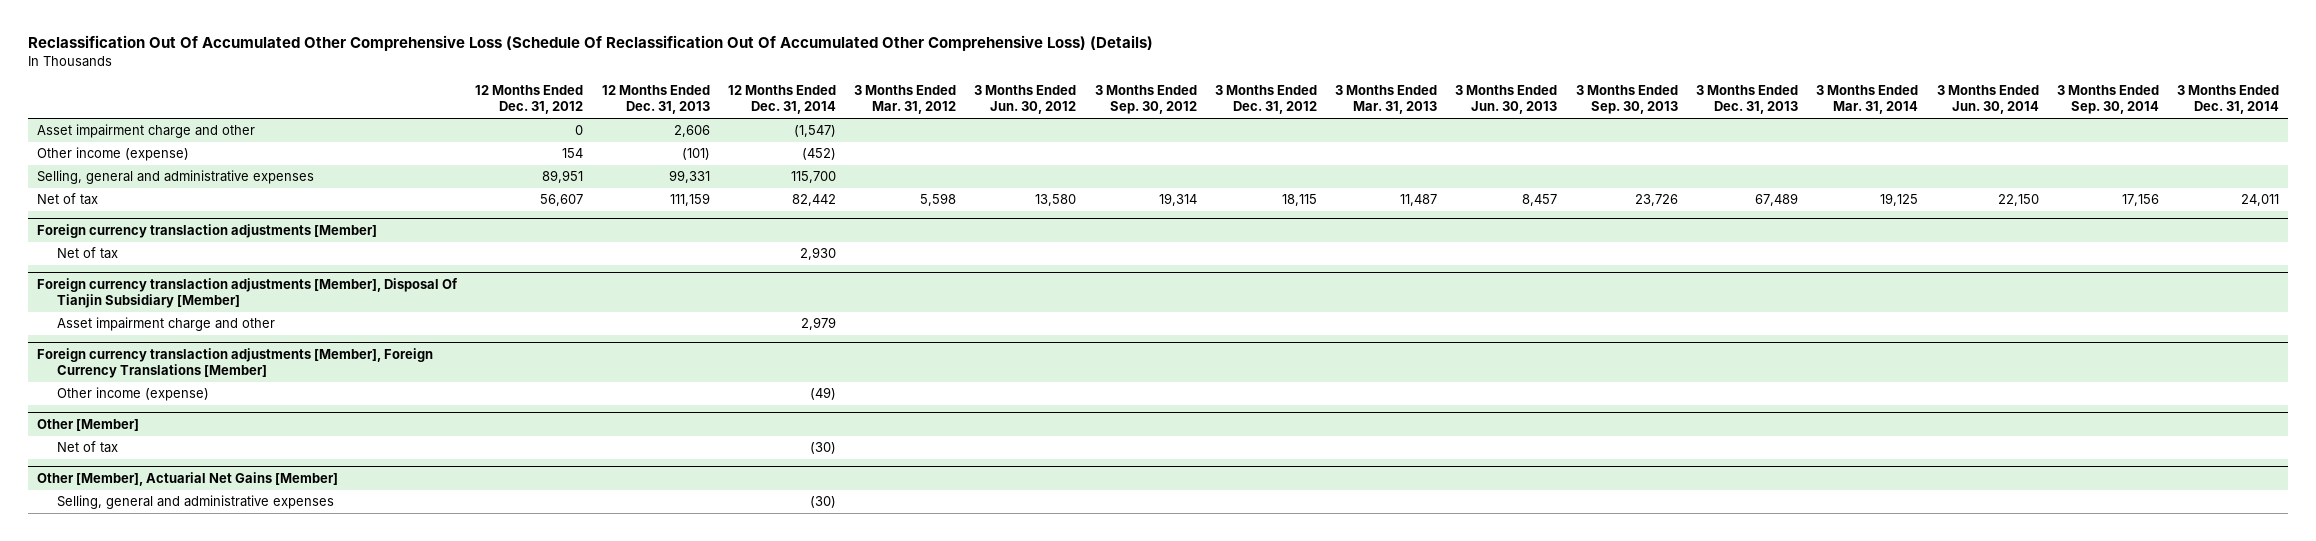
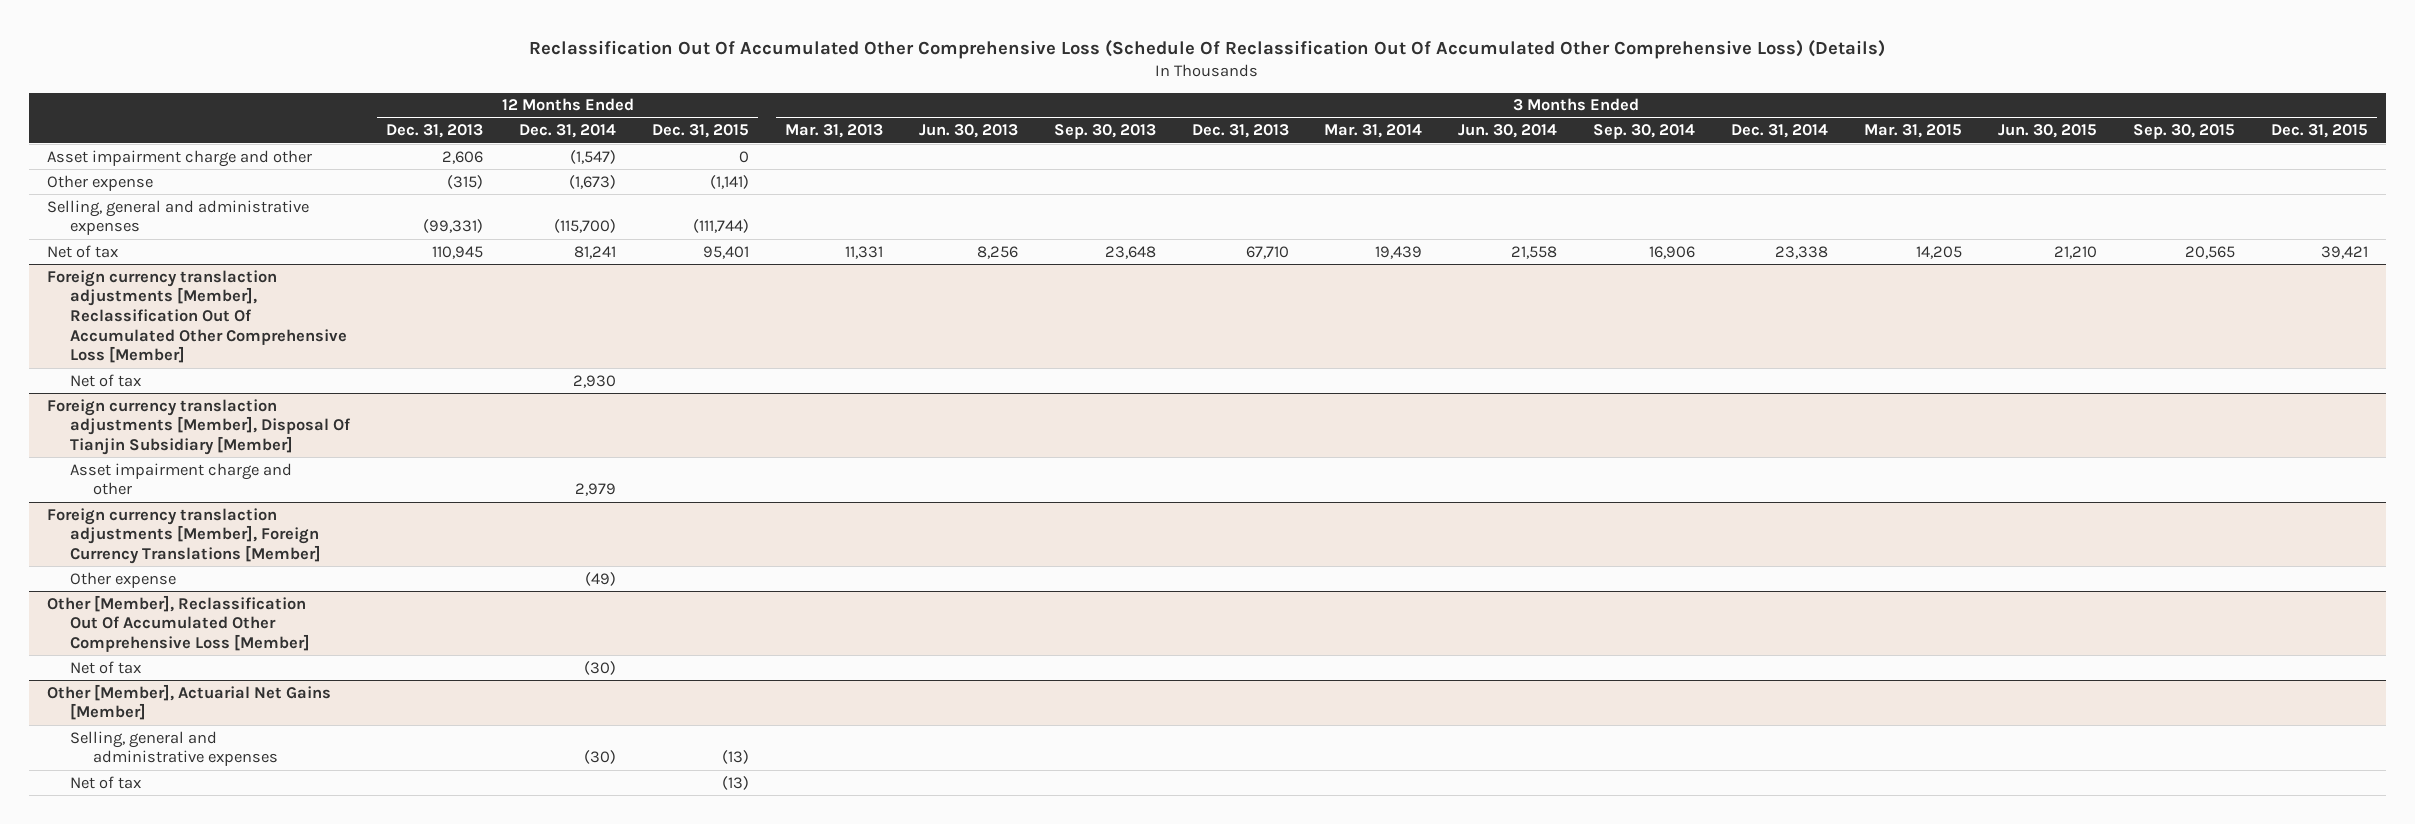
- | 12 Months Ended Dec. 31, 2012 | 12 Months Ended Dec. 31, 2013 | 12 Months Ended Dec. 31, 2014 | 3 Months Ended Mar. 31, 2012 | 3 Months Ended Jun. 30, 2012 | 3 Months Ended Sep. 30, 2012 | 3 Months Ended Dec. 31, 2012 | 3 Months Ended Mar. 31, 2013 | 3 Months Ended Jun. 30, 2013 | 3 Months Ended Sep. 30, 2013 | 3 Months Ended Dec. 31, 2013 | 3 Months Ended Mar. 31, 2014 | 3 Months Ended Jun. 30, 2014 | 3 Months Ended Sep. 30, 2014 | 3 Months Ended Dec. 31, 2014
+ | 12 Months Ended Dec. 31, 2013 | 12 Months Ended Dec. 31, 2014 | 12 Months Ended Dec. 31, 2015 | 3 Months Ended Mar. 31, 2013 | 3 Months Ended Jun. 30, 2013 | 3 Months Ended Sep. 30, 2013 | 3 Months Ended Dec. 31, 2013 | 3 Months Ended Mar. 31, 2014 | 3 Months Ended Jun. 30, 2014 | 3 Months Ended Sep. 30, 2014 | 3 Months Ended Dec. 31, 2014 | 3 Months Ended Mar. 31, 2015 | 3 Months Ended Jun. 30, 2015 | 3 Months Ended Sep. 30, 2015 | 3 Months Ended Dec. 31, 2015
- Other income (expense) | 154 | (101) | (452) | | | | | | | | | | | |
- Selling, general and administrative expenses | 89,951 | 99,331 | 115,700 | | | | | | | | | | | |
- Net of tax | 56,607 | 111,159 | 82,442 | 5,598 | 13,580 | 19,314 | 18,115 | 11,487 | 8,457 | 23,726 | 67,489 | 19,125 | 22,150 | 17,156 | 24,011
- Foreign currency translaction adjustments [Member]
+ Other expense | (315) | (1,673) | (1,141) | | | | | | | | | | | |
+ Selling, general and administrative expenses | (99,331) | (115,700) | (111,744) | | | | | | | | | | | |
+ Net of tax | 110,945 | 81,241 | 95,401 | 11,331 | 8,256 | 23,648 | 67,710 | 19,439 | 21,558 | 16,906 | 23,338 | 14,205 | 21,210 | 20,565 | 39,421
+ Foreign currency translaction adjustments [Member], Reclassification Out Of Accumulated Other Comprehensive Loss [Member]
@ Foreign currency translaction adjustments [Member], Foreign Currency Translations [Member]
- Other income (expense) | | | (49) | | | | | | | | | | | |
- Other [Member]
@ Foreign currency translaction adjustments [Member], Foreign Currency Translations [Member]
+ Other expense | | (49) | | | | | | | | | | | | |
+ Other [Member], Reclassification Out Of Accumulated Other Comprehensive Loss [Member]
@ Other [Member], Actuarial Net Gains [Member]
+ Net of tax | | | (13) | | | | | | | | | | | |

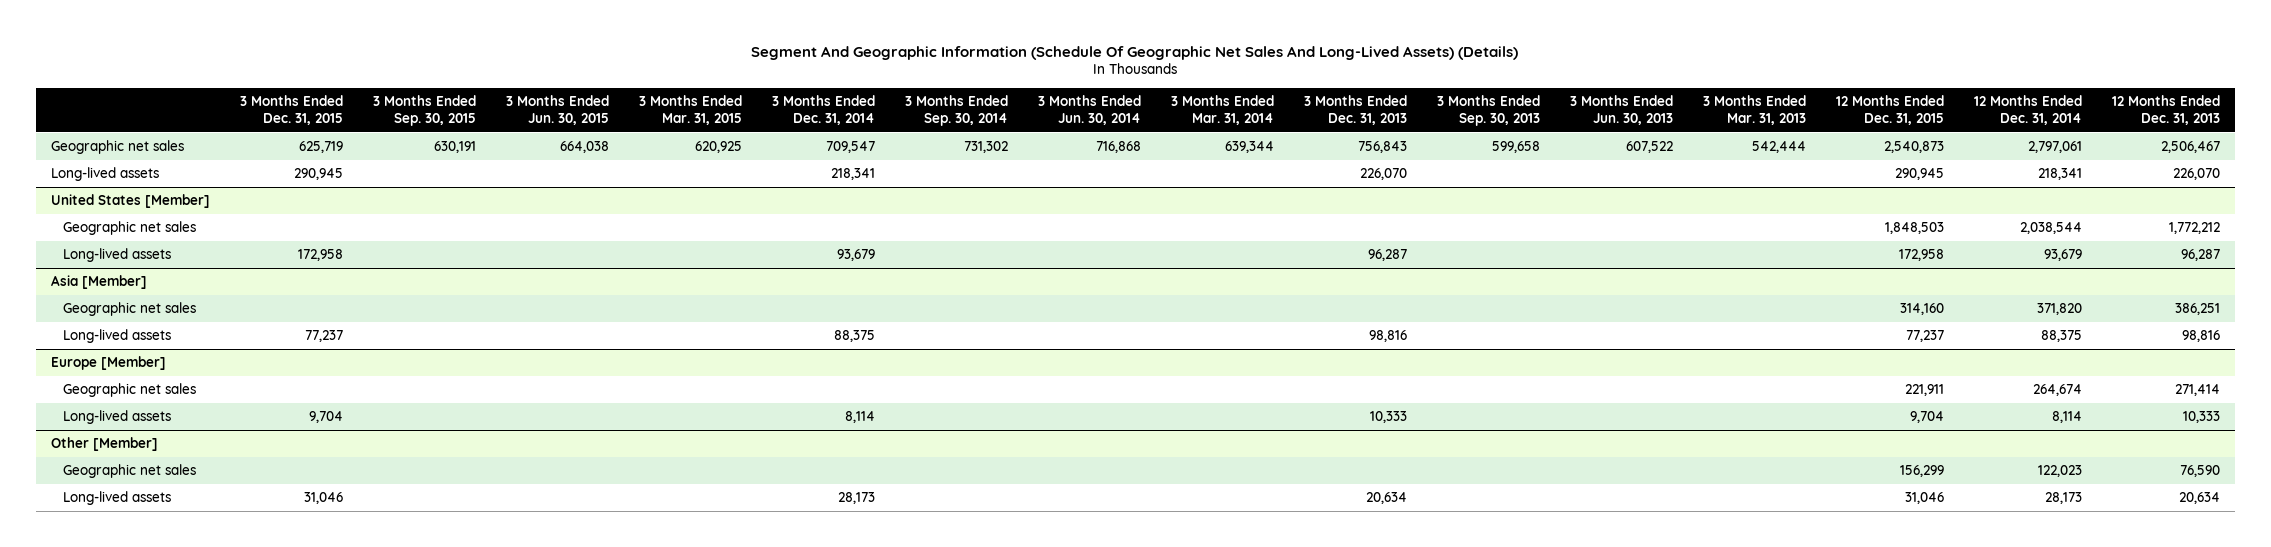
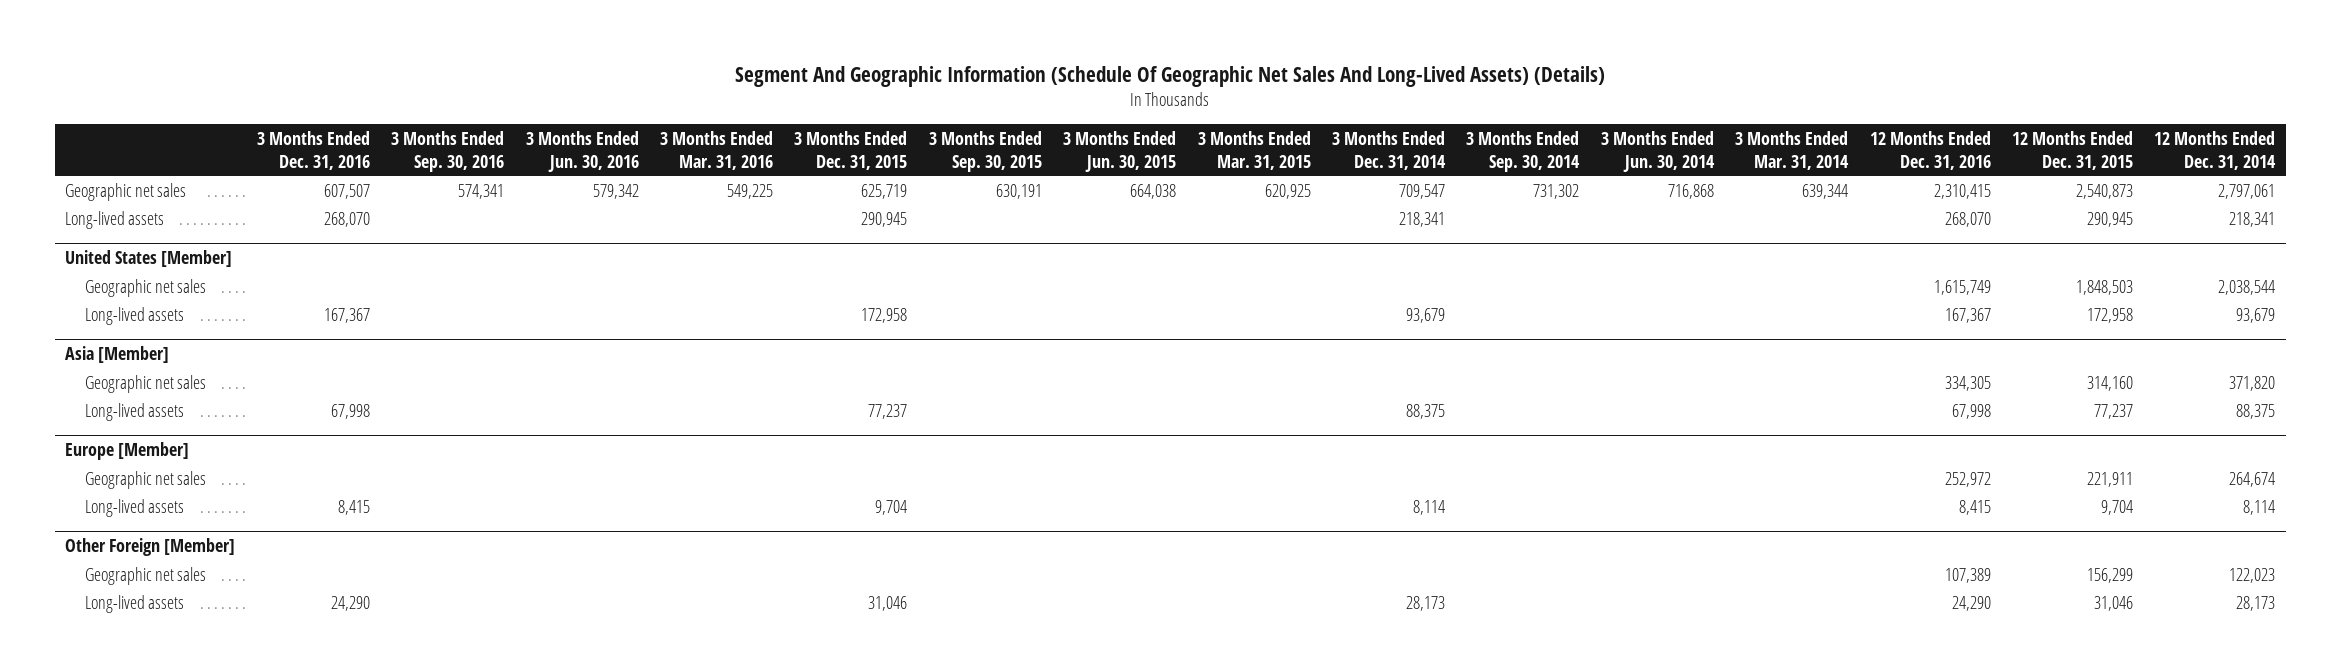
- | 3 Months Ended Dec. 31, 2015 | 3 Months Ended Sep. 30, 2015 | 3 Months Ended Jun. 30, 2015 | 3 Months Ended Mar. 31, 2015 | 3 Months Ended Dec. 31, 2014 | 3 Months Ended Sep. 30, 2014 | 3 Months Ended Jun. 30, 2014 | 3 Months Ended Mar. 31, 2014 | 3 Months Ended Dec. 31, 2013 | 3 Months Ended Sep. 30, 2013 | 3 Months Ended Jun. 30, 2013 | 3 Months Ended Mar. 31, 2013 | 12 Months Ended Dec. 31, 2015 | 12 Months Ended Dec. 31, 2014 | 12 Months Ended Dec. 31, 2013
+ | 3 Months Ended Dec. 31, 2016 | 3 Months Ended Sep. 30, 2016 | 3 Months Ended Jun. 30, 2016 | 3 Months Ended Mar. 31, 2016 | 3 Months Ended Dec. 31, 2015 | 3 Months Ended Sep. 30, 2015 | 3 Months Ended Jun. 30, 2015 | 3 Months Ended Mar. 31, 2015 | 3 Months Ended Dec. 31, 2014 | 3 Months Ended Sep. 30, 2014 | 3 Months Ended Jun. 30, 2014 | 3 Months Ended Mar. 31, 2014 | 12 Months Ended Dec. 31, 2016 | 12 Months Ended Dec. 31, 2015 | 12 Months Ended Dec. 31, 2014
- Other [Member]
+ Other Foreign [Member]

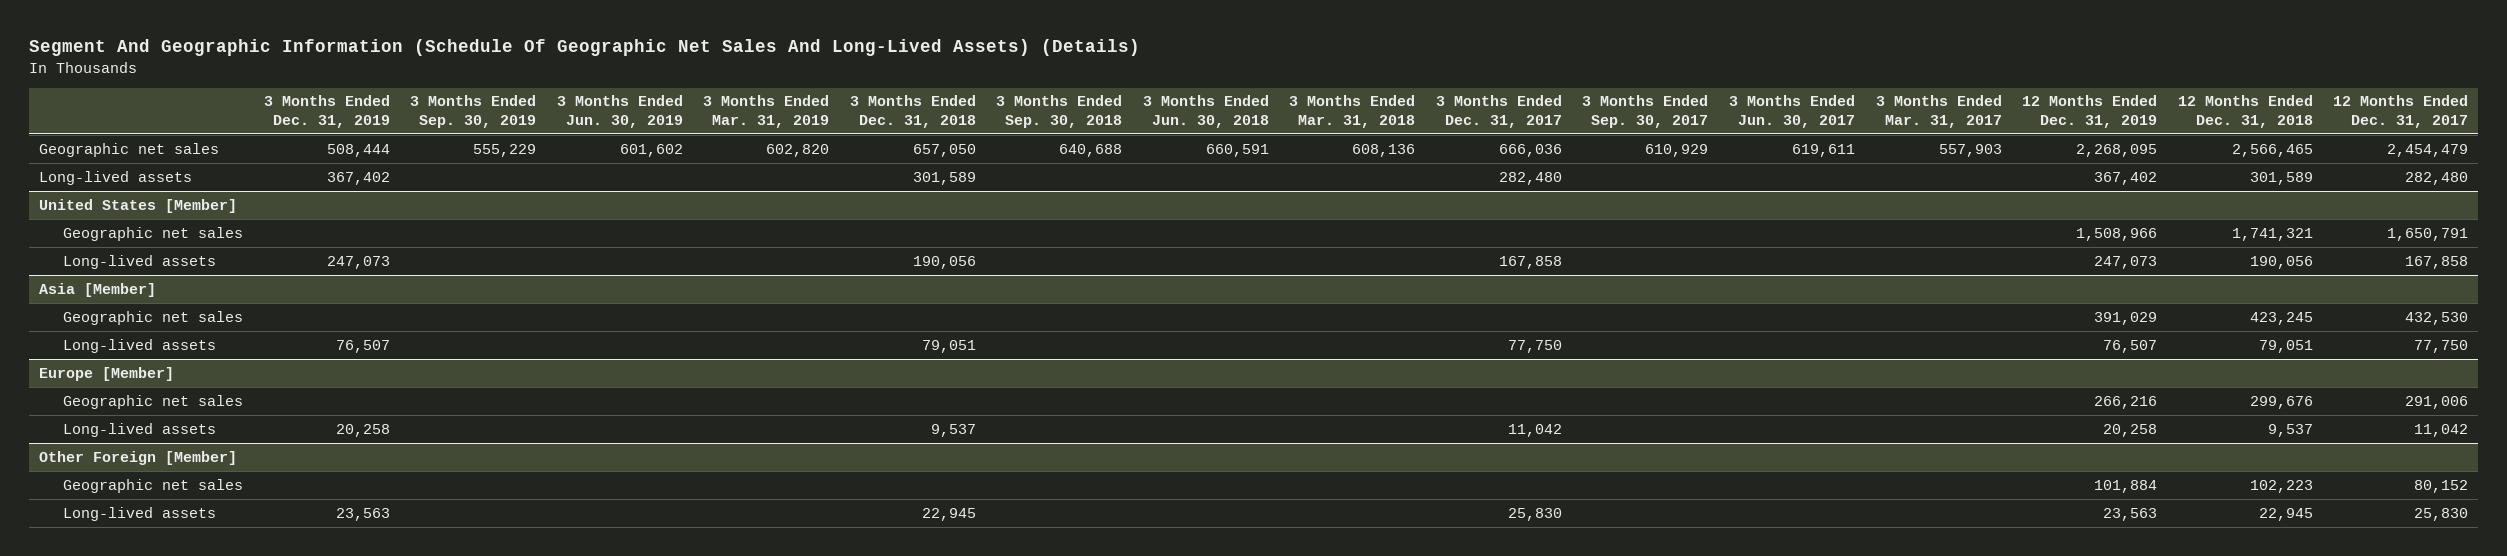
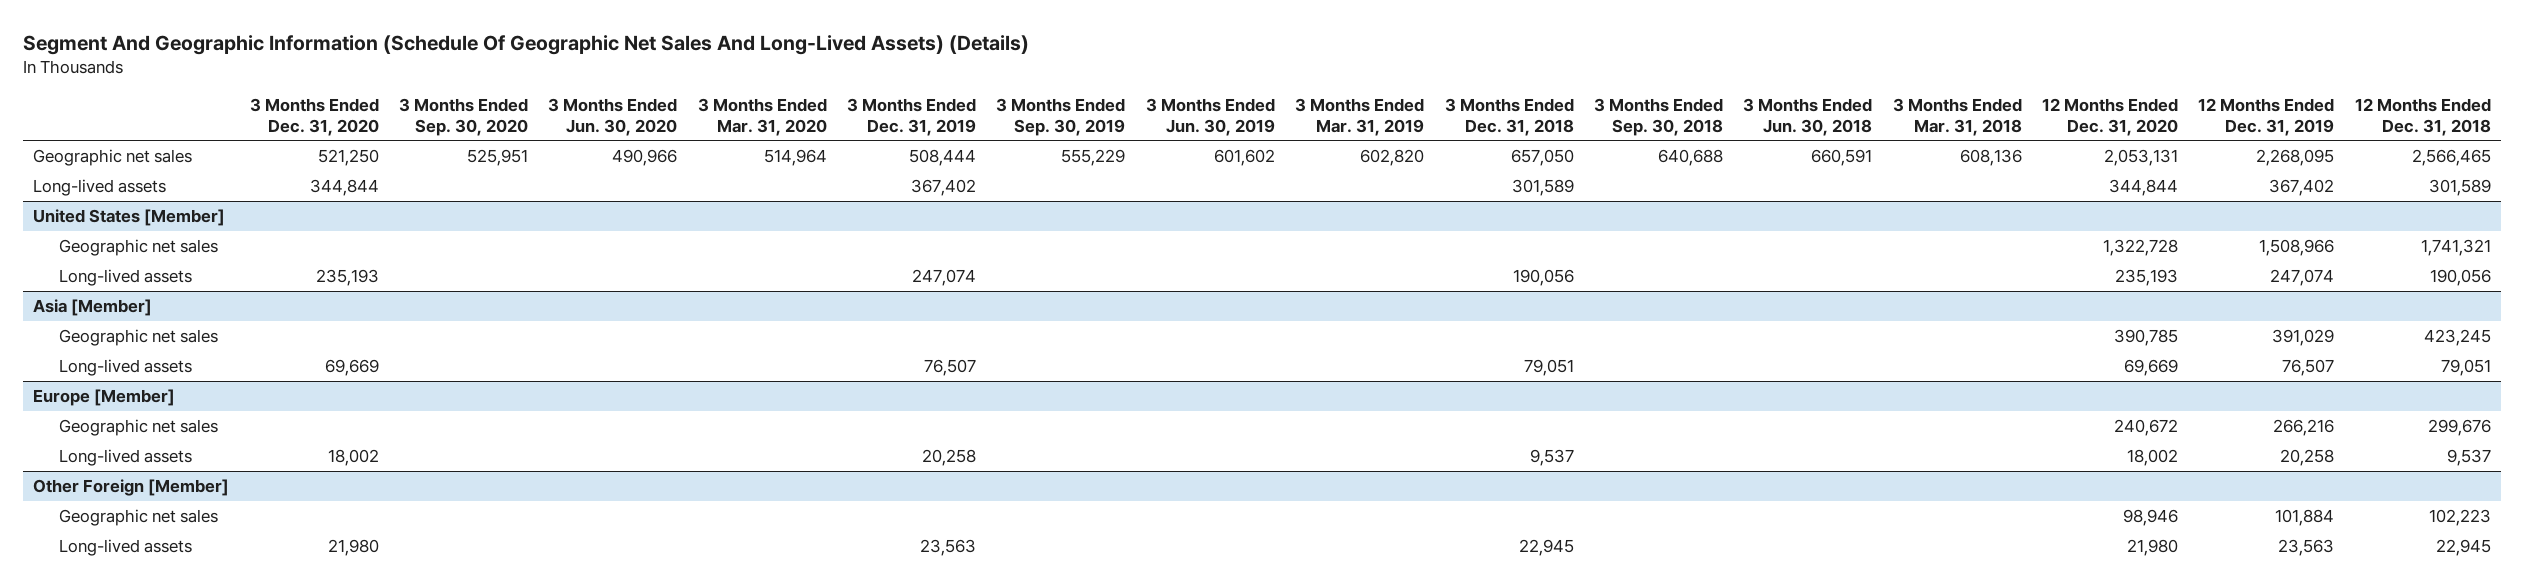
- | 3 Months Ended Dec. 31, 2019 | 3 Months Ended Sep. 30, 2019 | 3 Months Ended Jun. 30, 2019 | 3 Months Ended Mar. 31, 2019 | 3 Months Ended Dec. 31, 2018 | 3 Months Ended Sep. 30, 2018 | 3 Months Ended Jun. 30, 2018 | 3 Months Ended Mar. 31, 2018 | 3 Months Ended Dec. 31, 2017 | 3 Months Ended Sep. 30, 2017 | 3 Months Ended Jun. 30, 2017 | 3 Months Ended Mar. 31, 2017 | 12 Months Ended Dec. 31, 2019 | 12 Months Ended Dec. 31, 2018 | 12 Months Ended Dec. 31, 2017
+ | 3 Months Ended Dec. 31, 2020 | 3 Months Ended Sep. 30, 2020 | 3 Months Ended Jun. 30, 2020 | 3 Months Ended Mar. 31, 2020 | 3 Months Ended Dec. 31, 2019 | 3 Months Ended Sep. 30, 2019 | 3 Months Ended Jun. 30, 2019 | 3 Months Ended Mar. 31, 2019 | 3 Months Ended Dec. 31, 2018 | 3 Months Ended Sep. 30, 2018 | 3 Months Ended Jun. 30, 2018 | 3 Months Ended Mar. 31, 2018 | 12 Months Ended Dec. 31, 2020 | 12 Months Ended Dec. 31, 2019 | 12 Months Ended Dec. 31, 2018
@ United States [Member]
- Long-lived assets | 247,073 | | | | 190,056 | | | | 167,858 | | | | 247,073 | 190,056 | 167,858
+ Long-lived assets | 235,193 | | | | 247,074 | | | | 190,056 | | | | 235,193 | 247,074 | 190,056

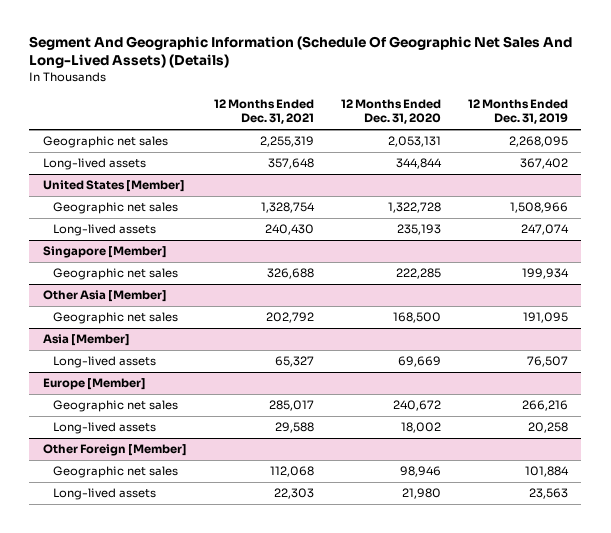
- | 3 Months Ended Dec. 31, 2020 | 3 Months Ended Sep. 30, 2020 | 3 Months Ended Jun. 30, 2020 | 3 Months Ended Mar. 31, 2020 | 3 Months Ended Dec. 31, 2019 | 3 Months Ended Sep. 30, 2019 | 3 Months Ended Jun. 30, 2019 | 3 Months Ended Mar. 31, 2019 | 3 Months Ended Dec. 31, 2018 | 3 Months Ended Sep. 30, 2018 | 3 Months Ended Jun. 30, 2018 | 3 Months Ended Mar. 31, 2018 | 12 Months Ended Dec. 31, 2020 | 12 Months Ended Dec. 31, 2019 | 12 Months Ended Dec. 31, 2018
+ | 12 Months Ended Dec. 31, 2021 | 12 Months Ended Dec. 31, 2020 | 12 Months Ended Dec. 31, 2019
+ Singapore [Member]
+ Geographic net sales | 326,688 | 222,285 | 199,934
+ Other Asia [Member]
+ Geographic net sales | 202,792 | 168,500 | 191,095
@ Asia [Member]
- Geographic net sales | | | | | | | | | | | | | 390,785 | 391,029 | 423,245

